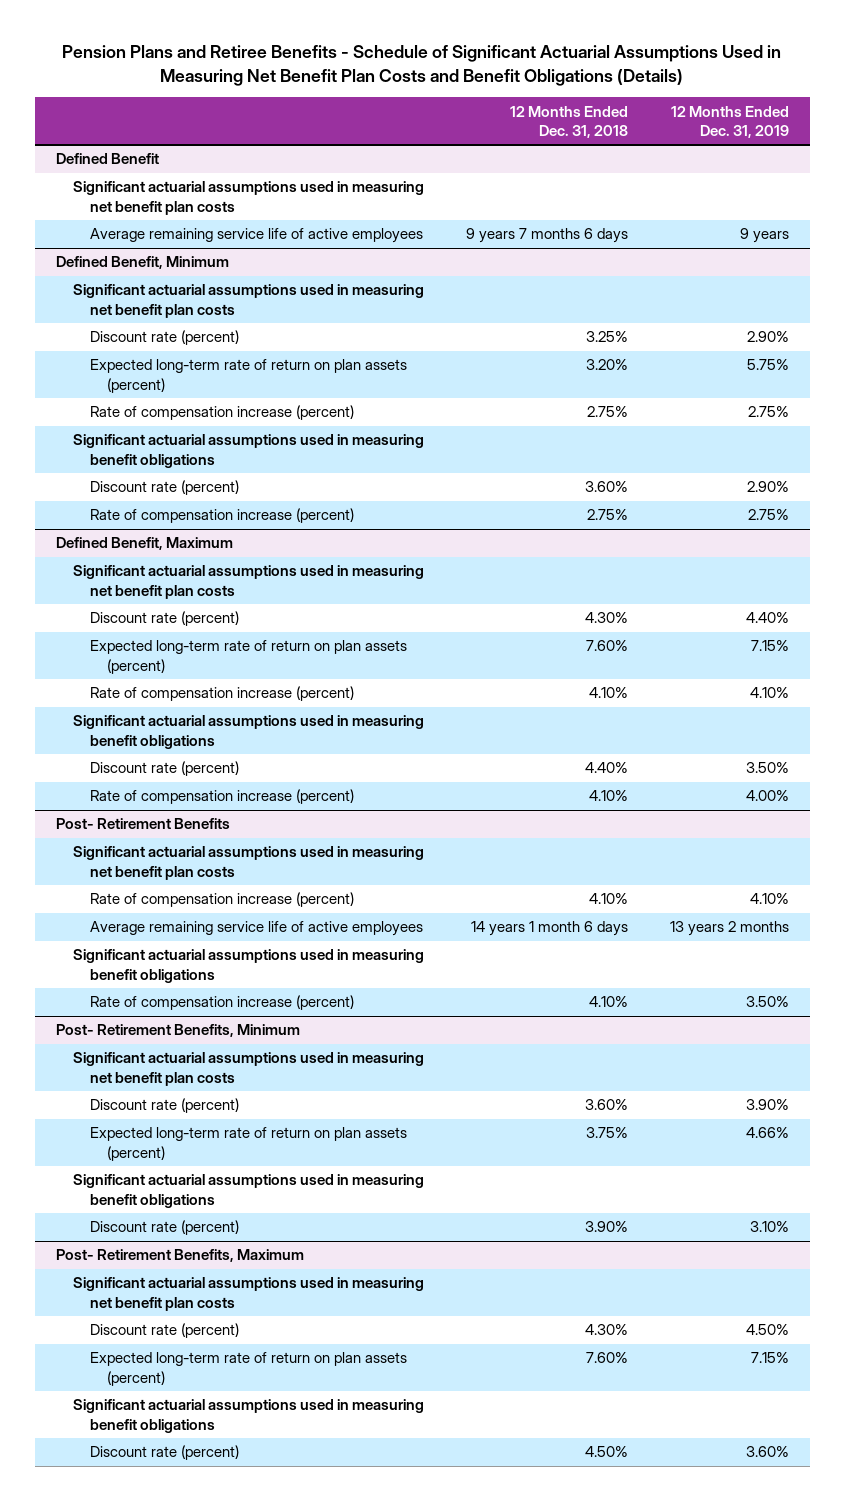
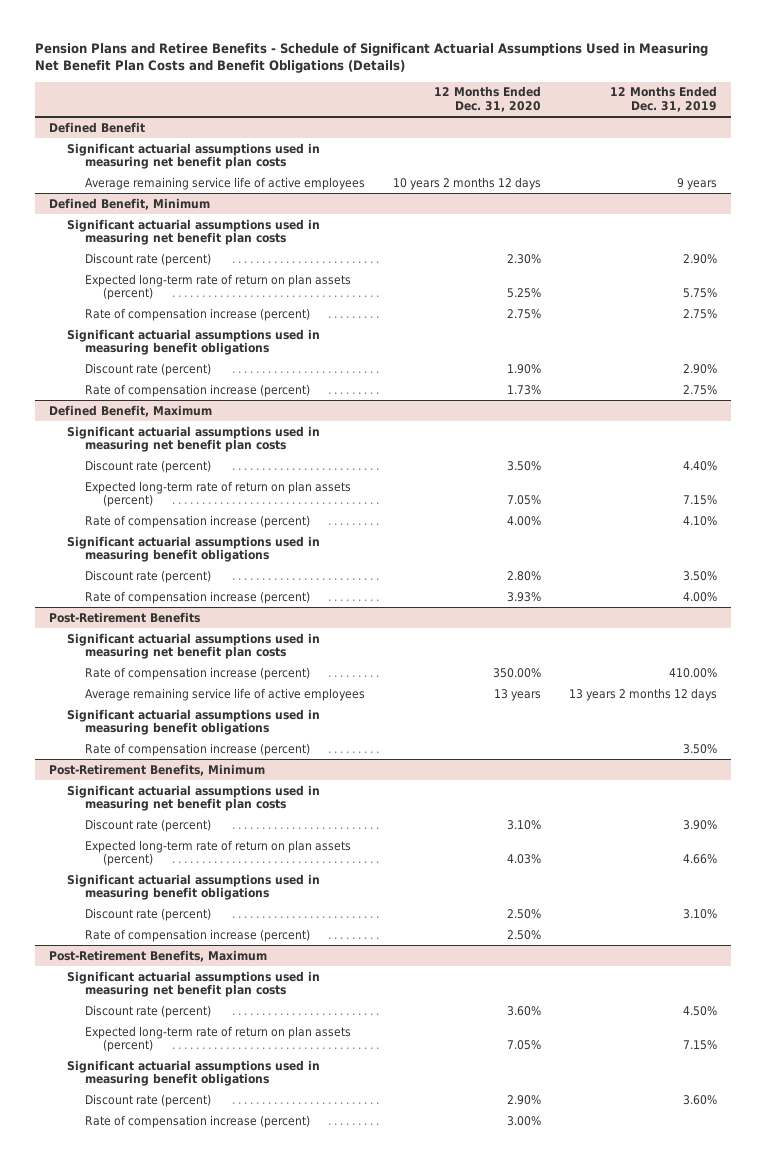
- | 12 Months Ended Dec. 31, 2018 | 12 Months Ended Dec. 31, 2019
+ | 12 Months Ended Dec. 31, 2020 | 12 Months Ended Dec. 31, 2019
- Post- Retirement Benefits
+ Post-Retirement Benefits
- Rate of compensation increase (percent) | 4.10% | 4.10%
- Average remaining service life of active employees | 14 years 1 month 6 days | 13 years 2 months
+ Rate of compensation increase (percent) | 350.00% | 410.00%
+ Average remaining service life of active employees | 13 years | 13 years 2 months 12 days
- Post- Retirement Benefits, Minimum
+ Post-Retirement Benefits, Minimum
- Post- Retirement Benefits, Maximum
+ Rate of compensation increase (percent) | 2.50% |
+ Post-Retirement Benefits, Maximum
+ Rate of compensation increase (percent) | 3.00% |

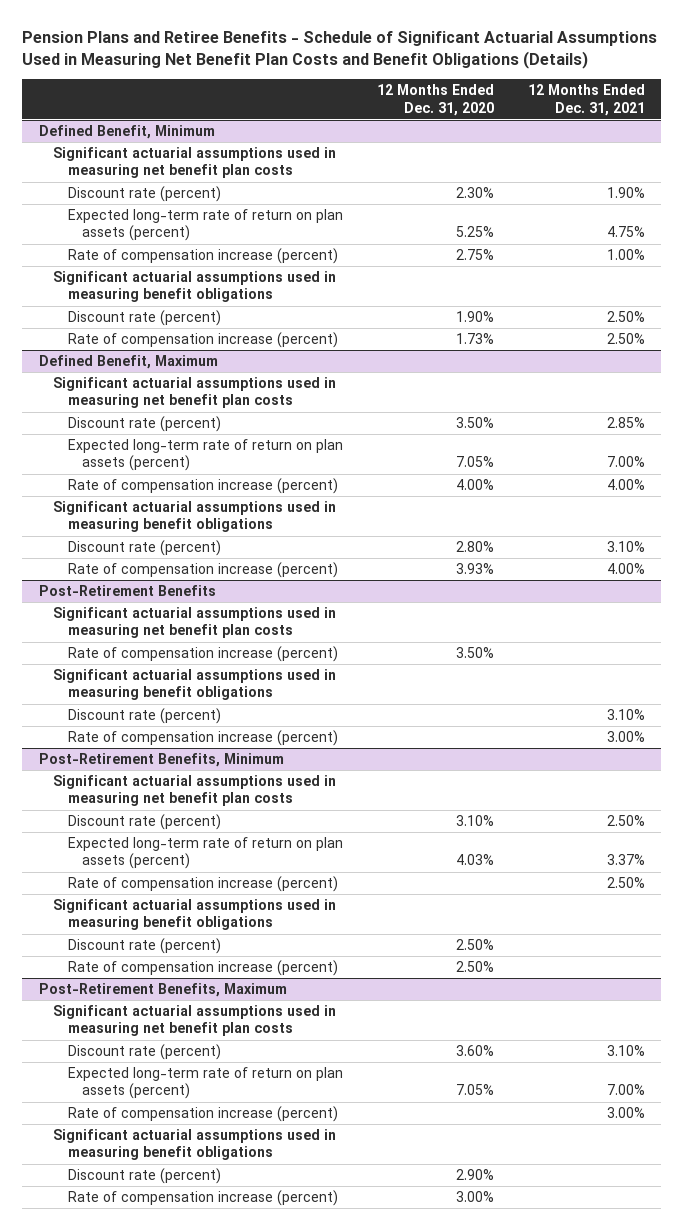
- | 12 Months Ended Dec. 31, 2020 | 12 Months Ended Dec. 31, 2019
+ | 12 Months Ended Dec. 31, 2020 | 12 Months Ended Dec. 31, 2021
- Defined Benefit
- Significant actuarial assumptions used in measuring net benefit plan costs
- Average remaining service life of active employees | 10 years 2 months 12 days | 9 years
@ Post-Retirement Benefits
- Rate of compensation increase (percent) | 350.00% | 410.00%
- Average remaining service life of active employees | 13 years | 13 years 2 months 12 days
+ Rate of compensation increase (percent) | 3.50% |
+ Discount rate (percent) | | 3.10%
@ Post-Retirement Benefits, Minimum
+ Rate of compensation increase (percent) | | 2.50%
@ Post-Retirement Benefits, Maximum
+ Rate of compensation increase (percent) | | 3.00%

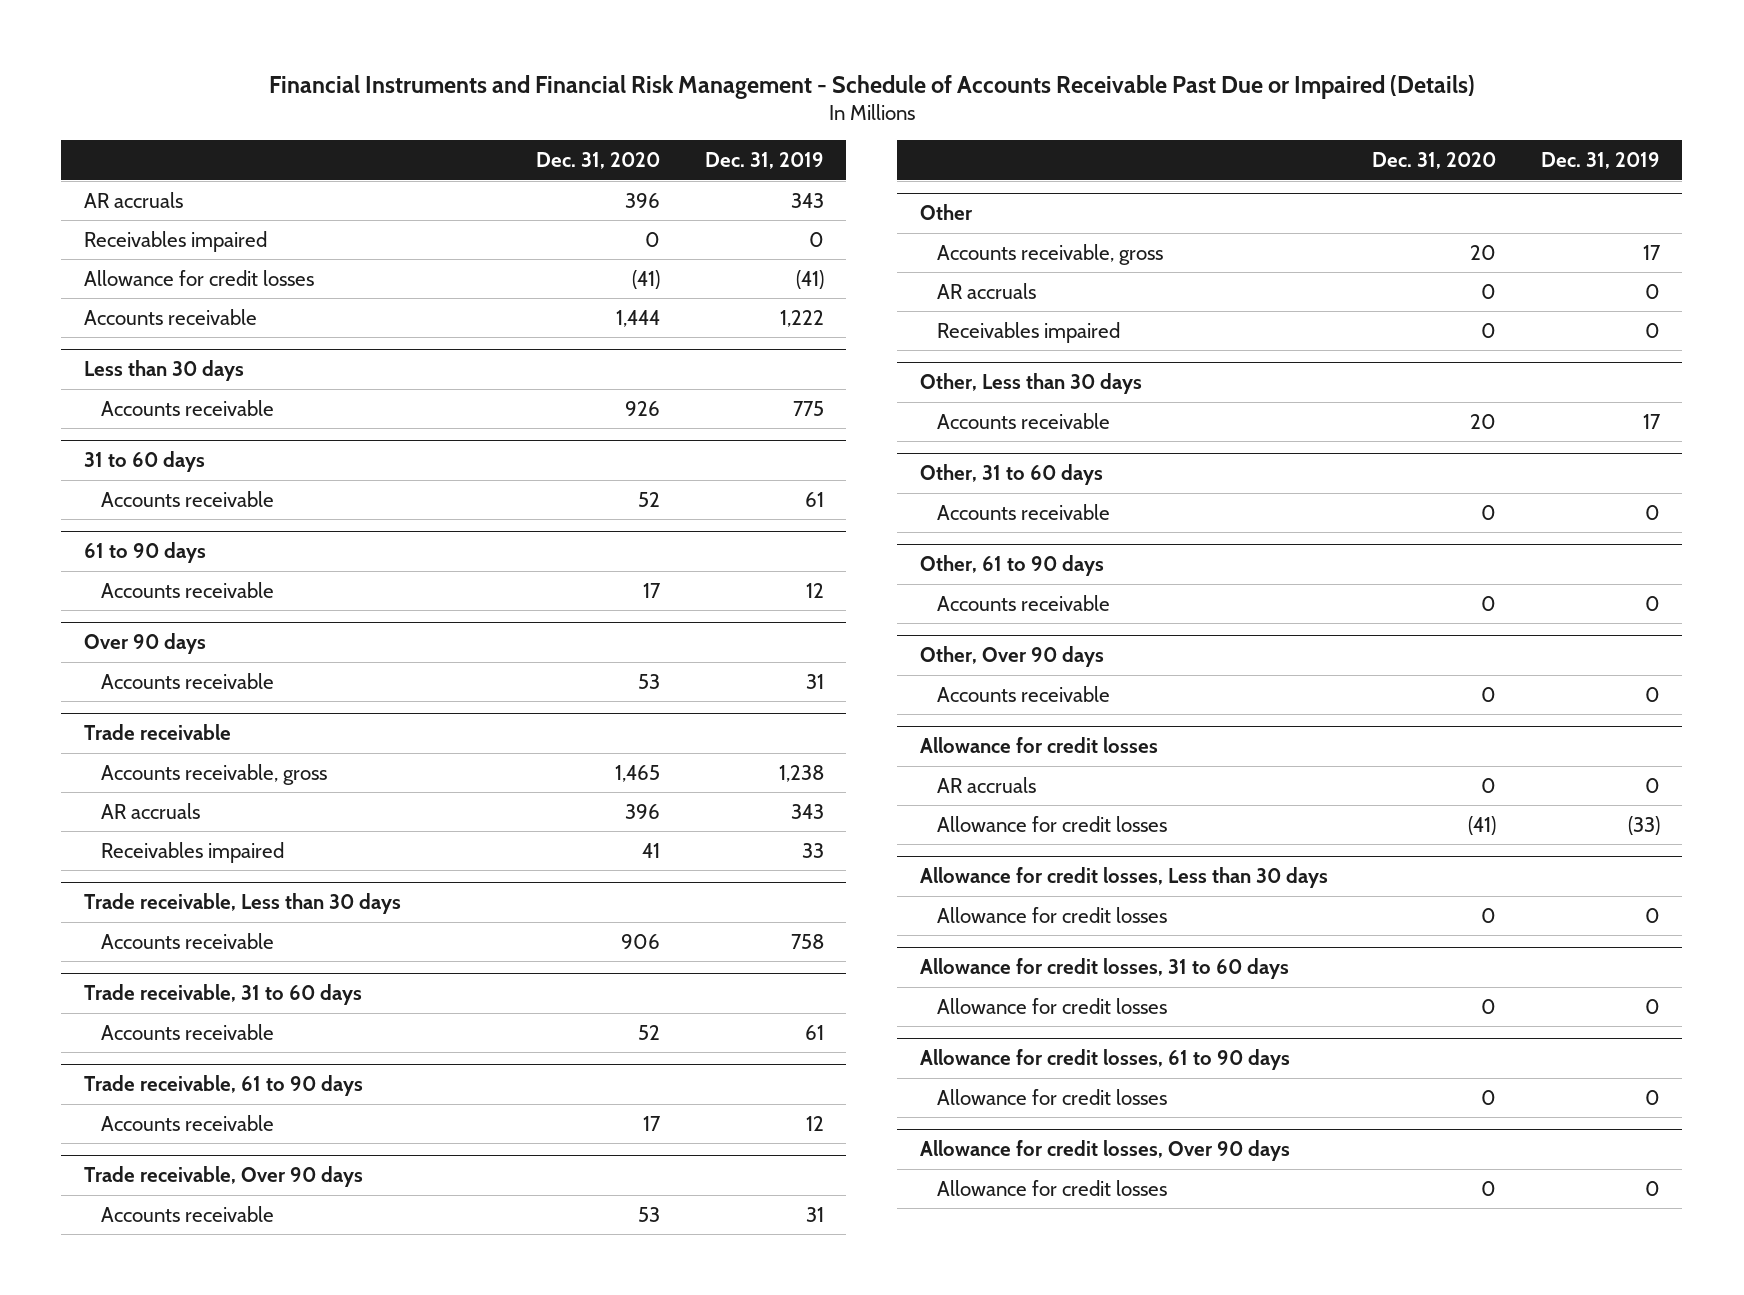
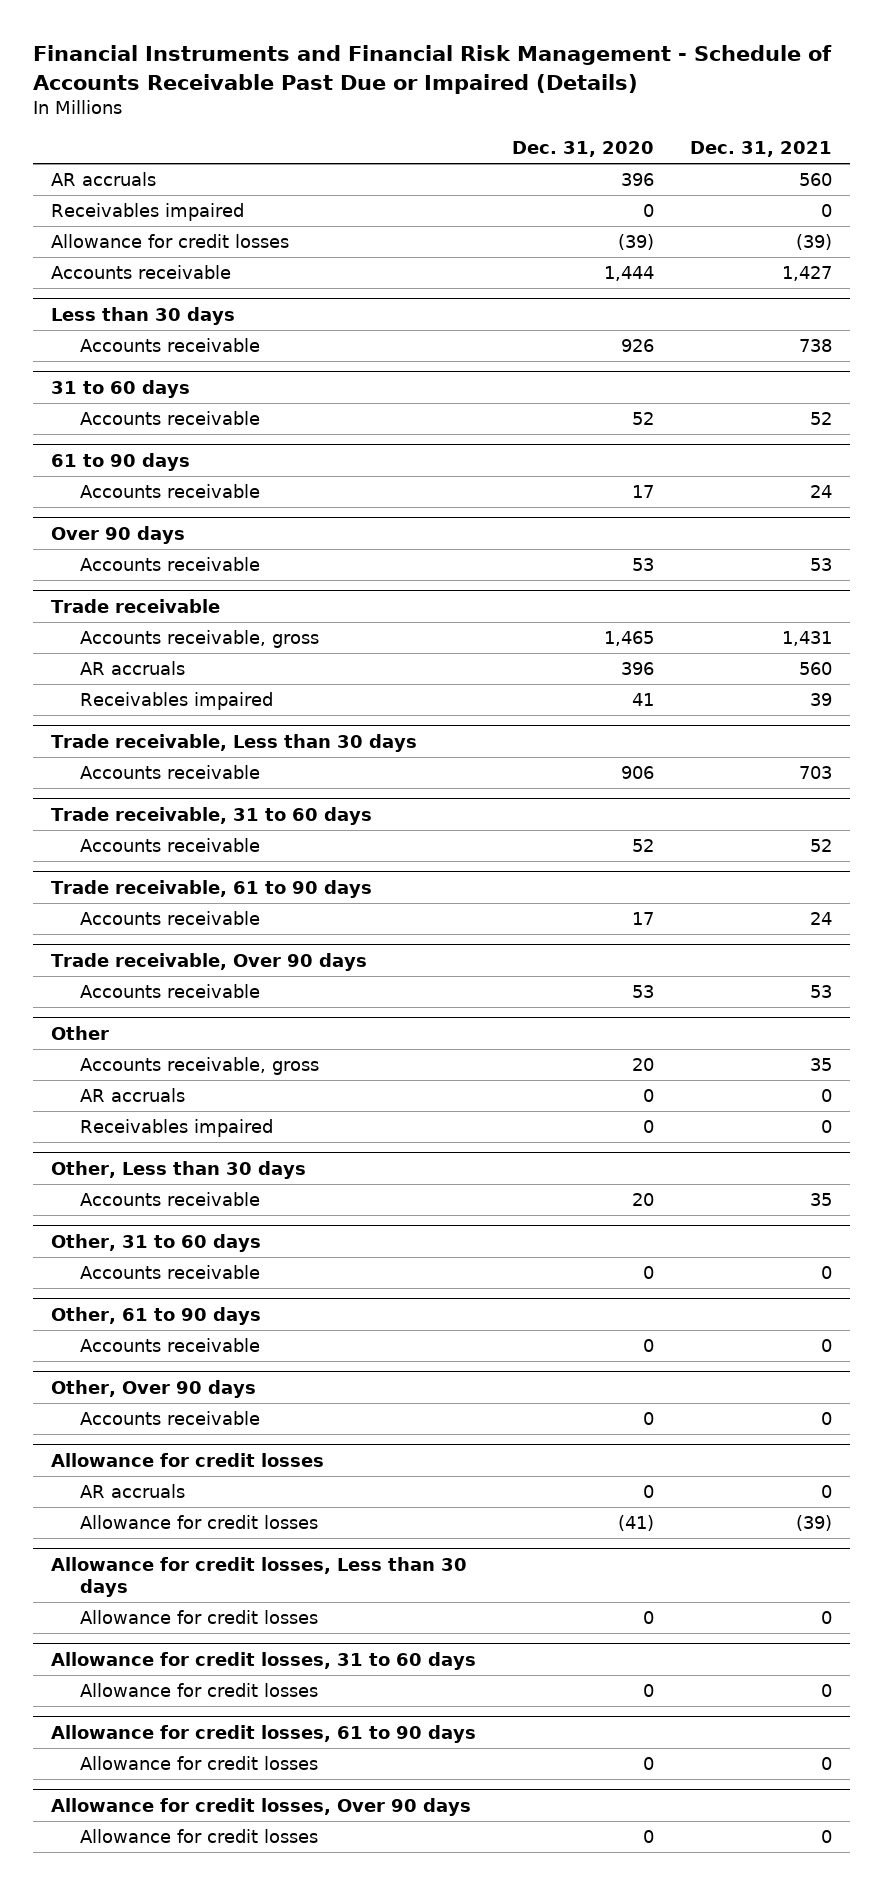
- | Dec. 31, 2020 | Dec. 31, 2019
+ | Dec. 31, 2020 | Dec. 31, 2021
- Allowance for credit losses | (41) | (41)
+ Allowance for credit losses | (39) | (39)

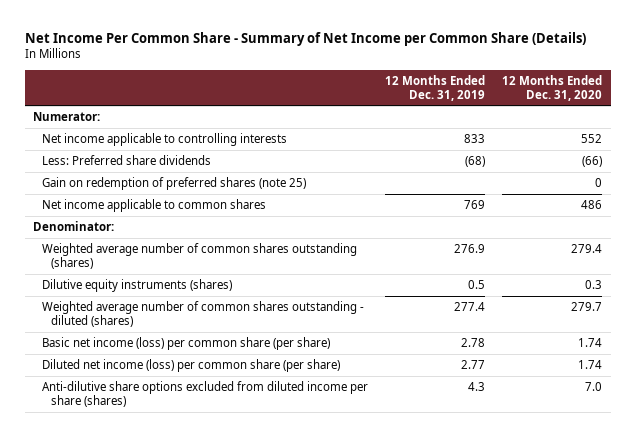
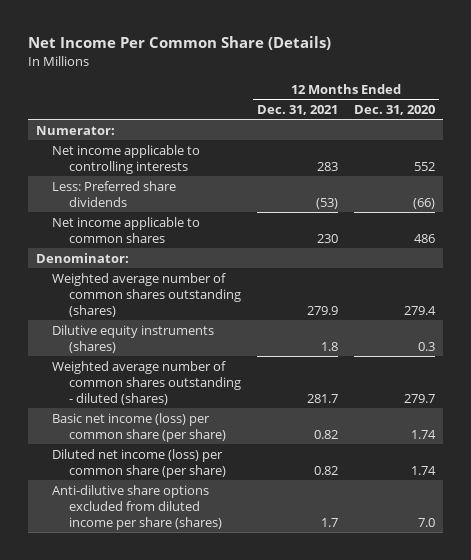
- Net Income Per Common Share - Summary of Net Income per Common Share (Details)
+ Net Income Per Common Share (Details)
- | 12 Months Ended Dec. 31, 2019 | 12 Months Ended Dec. 31, 2020
+ | 12 Months Ended Dec. 31, 2021 | 12 Months Ended Dec. 31, 2020
- Gain on redemption of preferred shares (note 25) | | 0

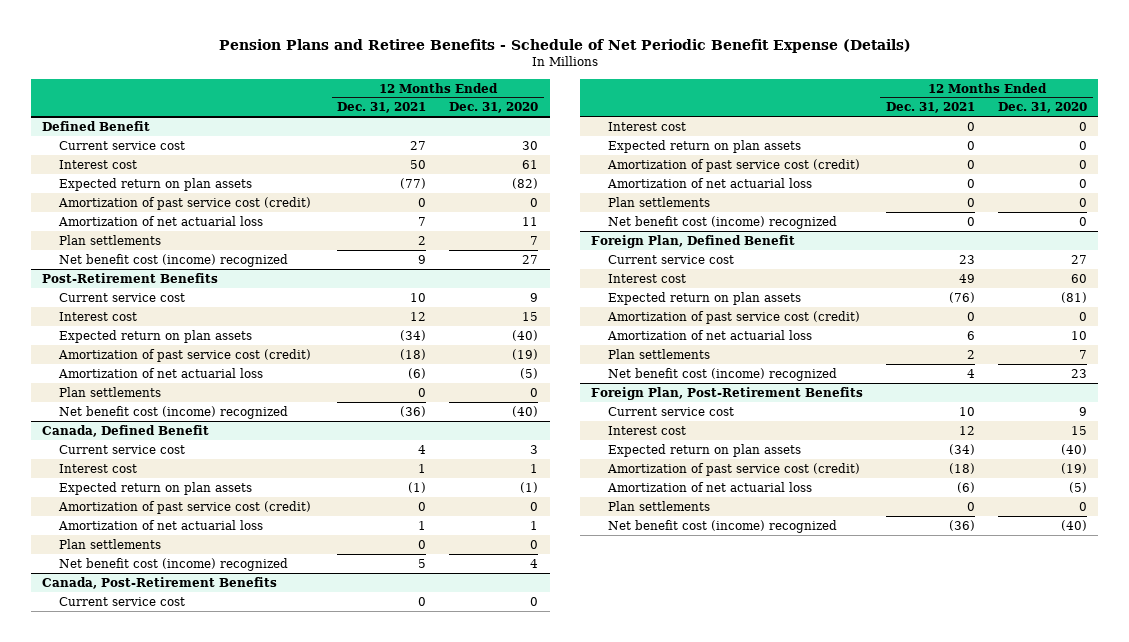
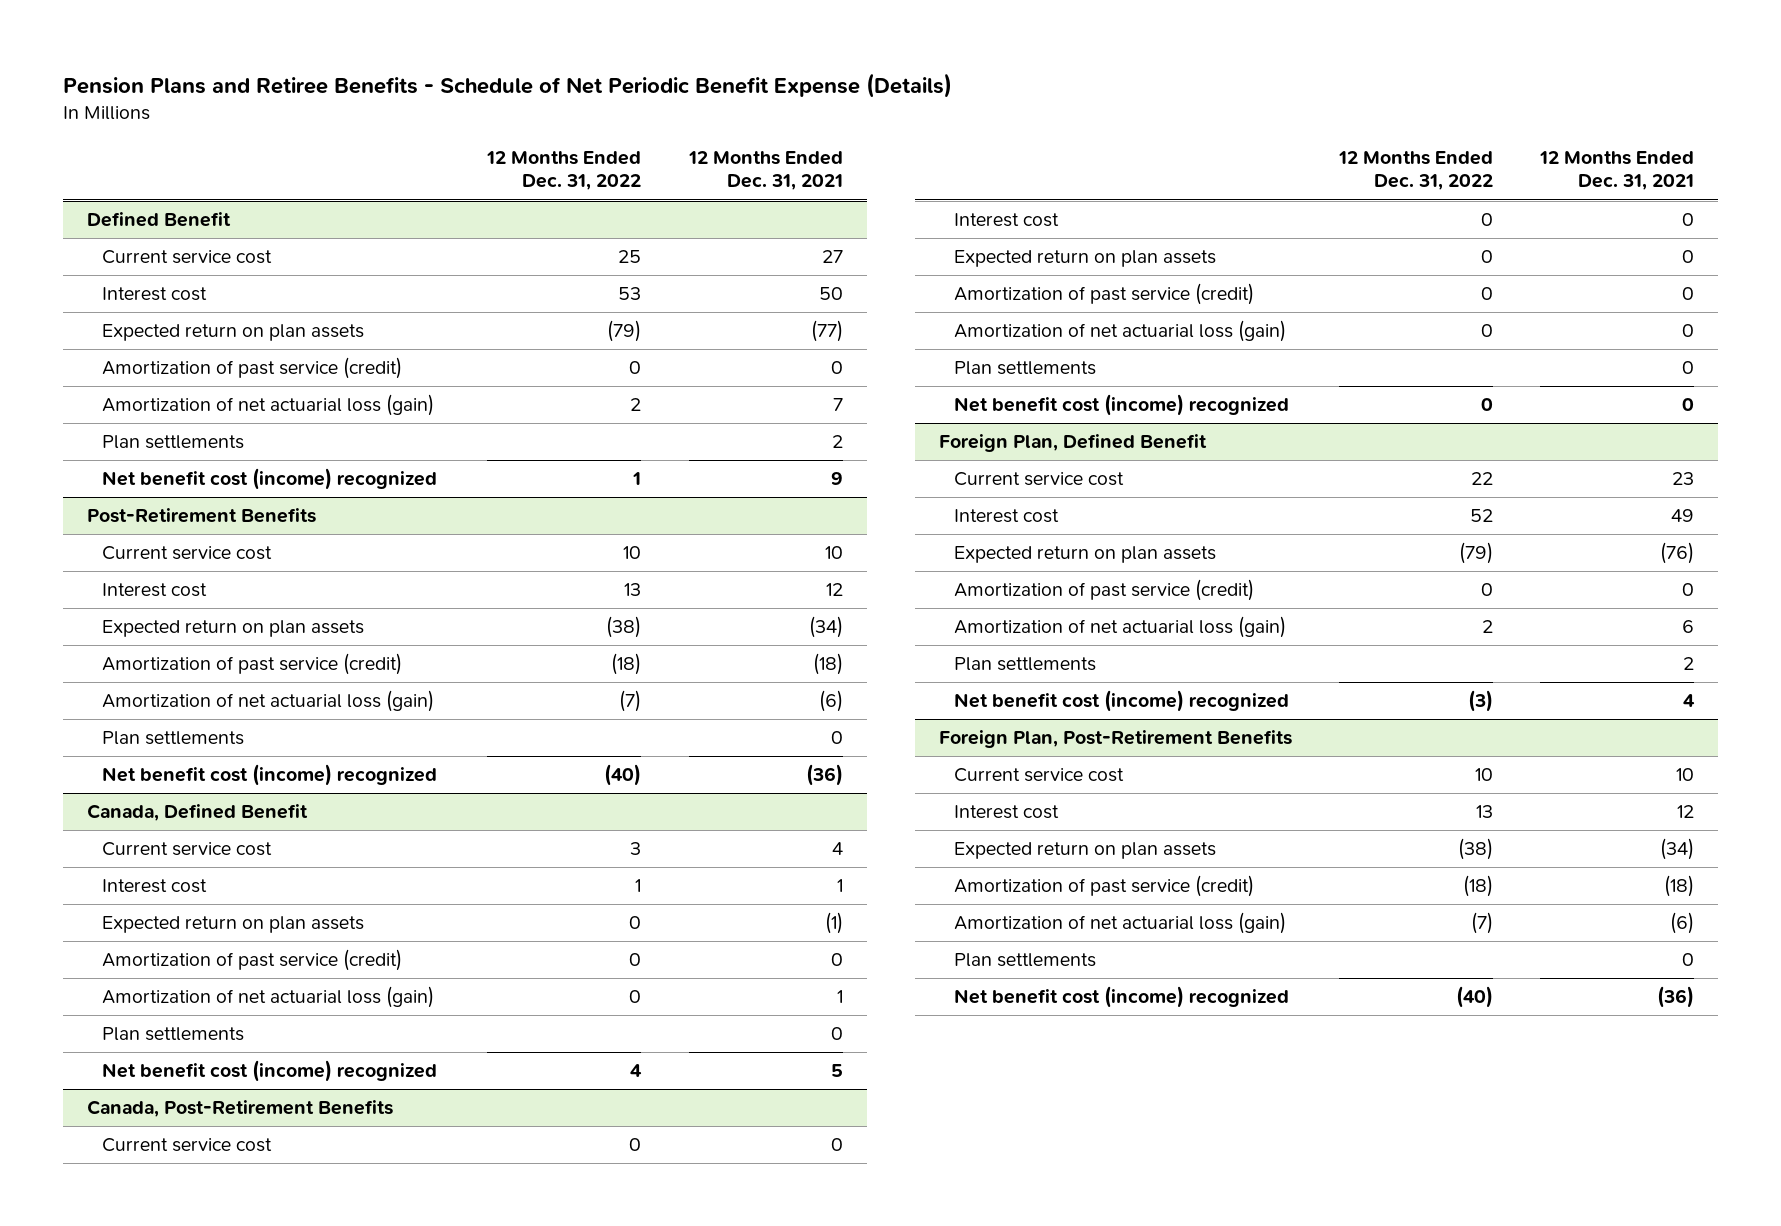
- | 12 Months Ended Dec. 31, 2021 | 12 Months Ended Dec. 31, 2020
+ | 12 Months Ended Dec. 31, 2022 | 12 Months Ended Dec. 31, 2021
@ Defined Benefit
- Amortization of past service cost (credit) | 0 | 0
- Amortization of net actuarial loss | 7 | 11
+ Amortization of past service (credit) | 0 | 0
+ Amortization of net actuarial loss (gain) | 2 | 7
@ Post-Retirement Benefits
- Amortization of past service cost (credit) | (18) | (19)
- Amortization of net actuarial loss | (6) | (5)
+ Amortization of past service (credit) | (18) | (18)
+ Amortization of net actuarial loss (gain) | (7) | (6)
@ Canada, Defined Benefit
- Amortization of past service cost (credit) | 0 | 0
- Amortization of net actuarial loss | 1 | 1
+ Amortization of past service (credit) | 0 | 0
+ Amortization of net actuarial loss (gain) | 0 | 1
@ Canada, Post-Retirement Benefits
- Amortization of past service cost (credit) | 0 | 0
- Amortization of net actuarial loss | 0 | 0
+ Amortization of past service (credit) | 0 | 0
+ Amortization of net actuarial loss (gain) | 0 | 0
@ Foreign Plan, Defined Benefit
- Amortization of past service cost (credit) | 0 | 0
- Amortization of net actuarial loss | 6 | 10
+ Amortization of past service (credit) | 0 | 0
+ Amortization of net actuarial loss (gain) | 2 | 6
@ Foreign Plan, Post-Retirement Benefits
- Amortization of past service cost (credit) | (18) | (19)
- Amortization of net actuarial loss | (6) | (5)
+ Amortization of past service (credit) | (18) | (18)
+ Amortization of net actuarial loss (gain) | (7) | (6)

